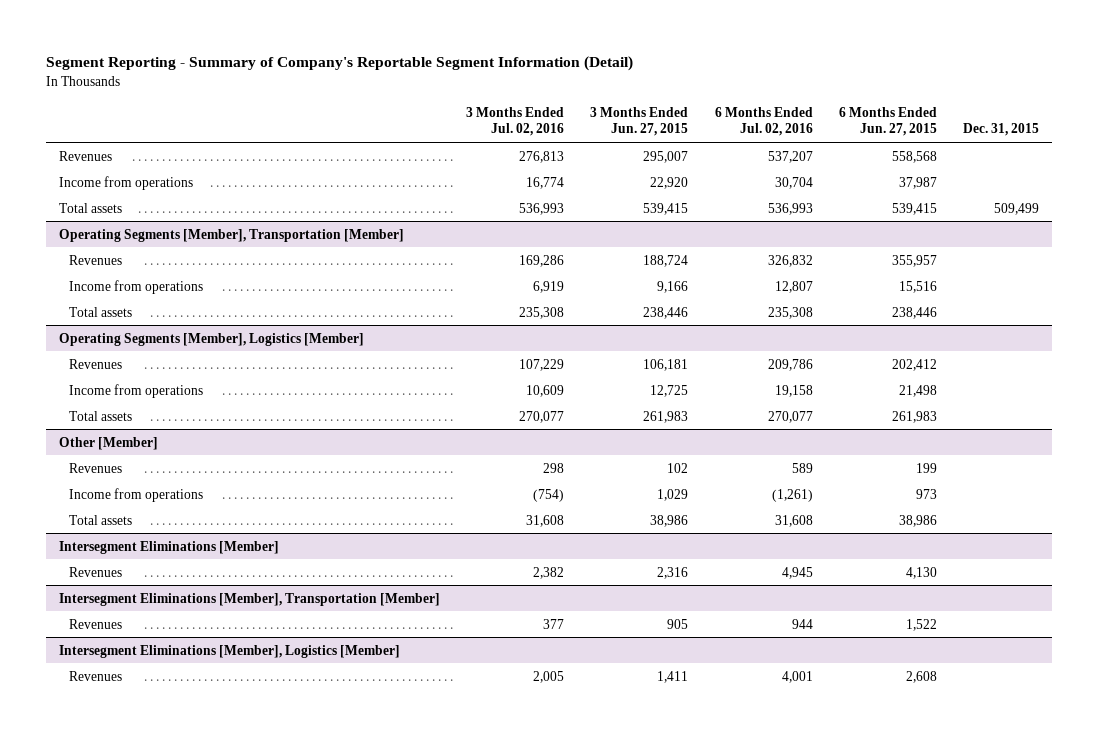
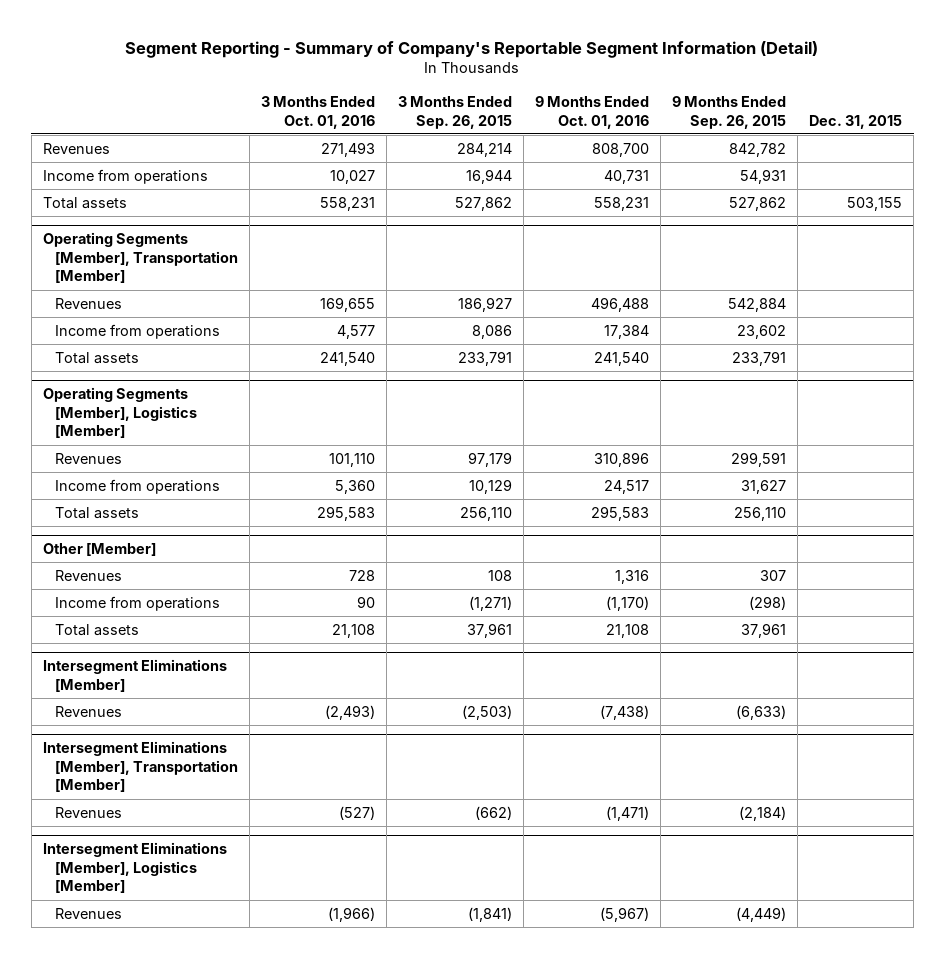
- | 3 Months Ended Jul. 02, 2016 | 3 Months Ended Jun. 27, 2015 | 6 Months Ended Jul. 02, 2016 | 6 Months Ended Jun. 27, 2015 | Dec. 31, 2015
+ | 3 Months Ended Oct. 01, 2016 | 3 Months Ended Sep. 26, 2015 | 9 Months Ended Oct. 01, 2016 | 9 Months Ended Sep. 26, 2015 | Dec. 31, 2015
- Total assets | 536,993 | 539,415 | 536,993 | 539,415 | 509,499
+ Total assets | 558,231 | 527,862 | 558,231 | 527,862 | 503,155

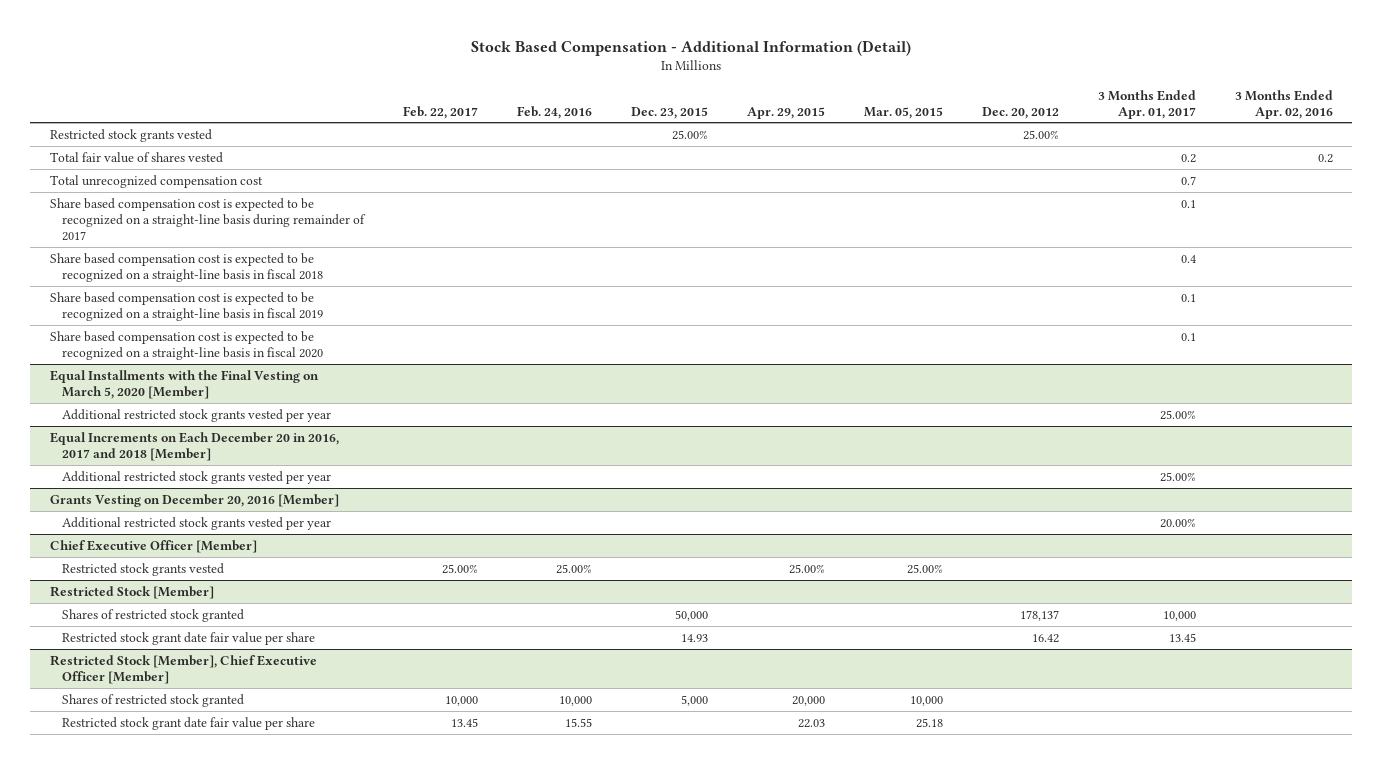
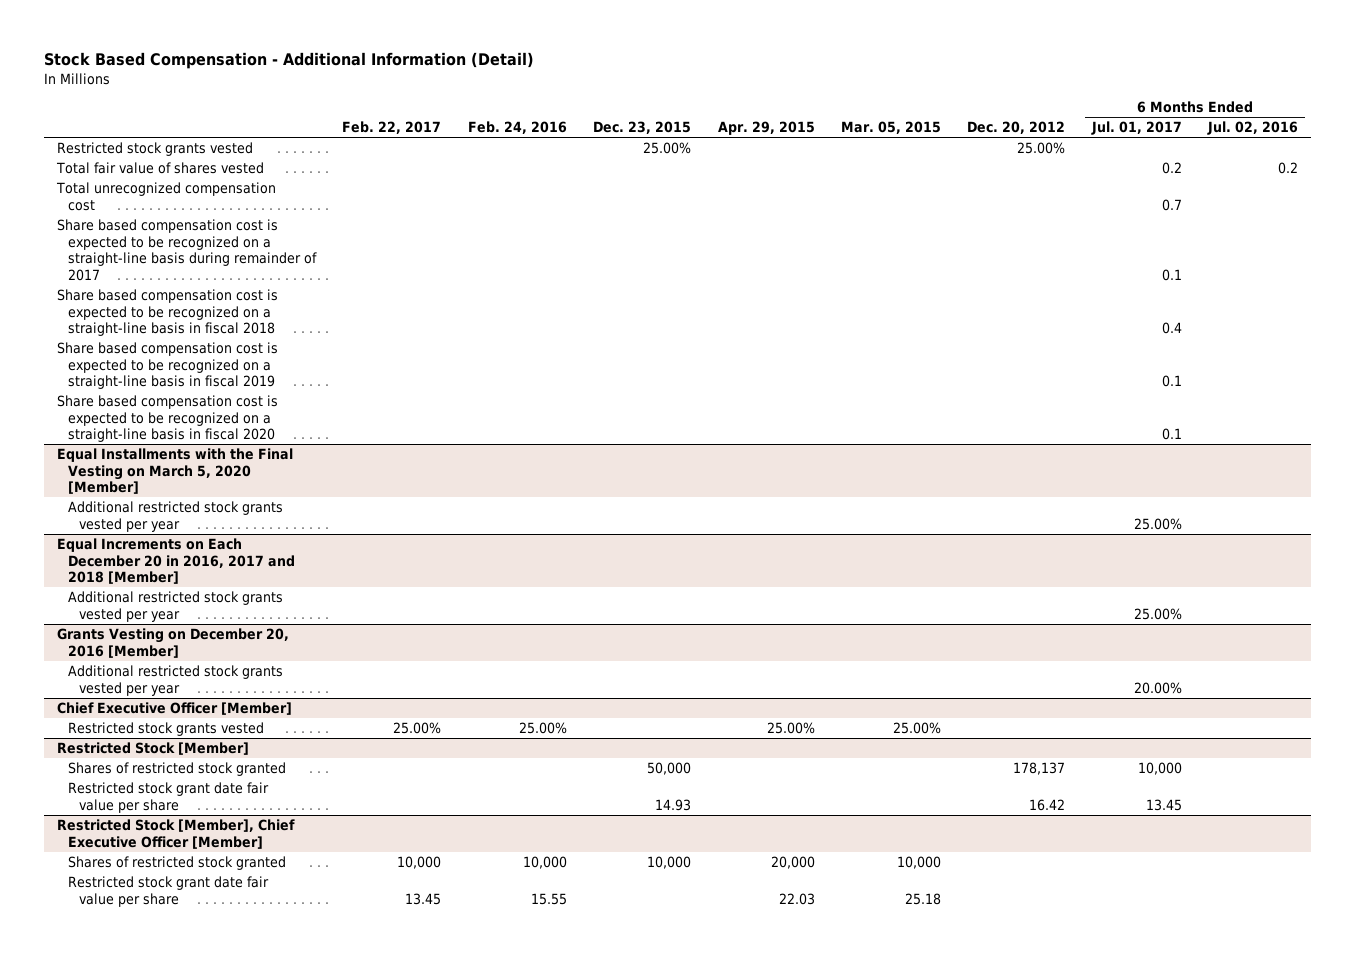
- | Feb. 22, 2017 | Feb. 24, 2016 | Dec. 23, 2015 | Apr. 29, 2015 | Mar. 05, 2015 | Dec. 20, 2012 | 3 Months Ended Apr. 01, 2017 | 3 Months Ended Apr. 02, 2016
+ | Feb. 22, 2017 | Feb. 24, 2016 | Dec. 23, 2015 | Apr. 29, 2015 | Mar. 05, 2015 | Dec. 20, 2012 | 6 Months Ended Jul. 01, 2017 | 6 Months Ended Jul. 02, 2016
@ Restricted Stock [Member], Chief Executive Officer [Member]
- Shares of restricted stock granted | 10,000 | 10,000 | 5,000 | 20,000 | 10,000 | | |
+ Shares of restricted stock granted | 10,000 | 10,000 | 10,000 | 20,000 | 10,000 | | |

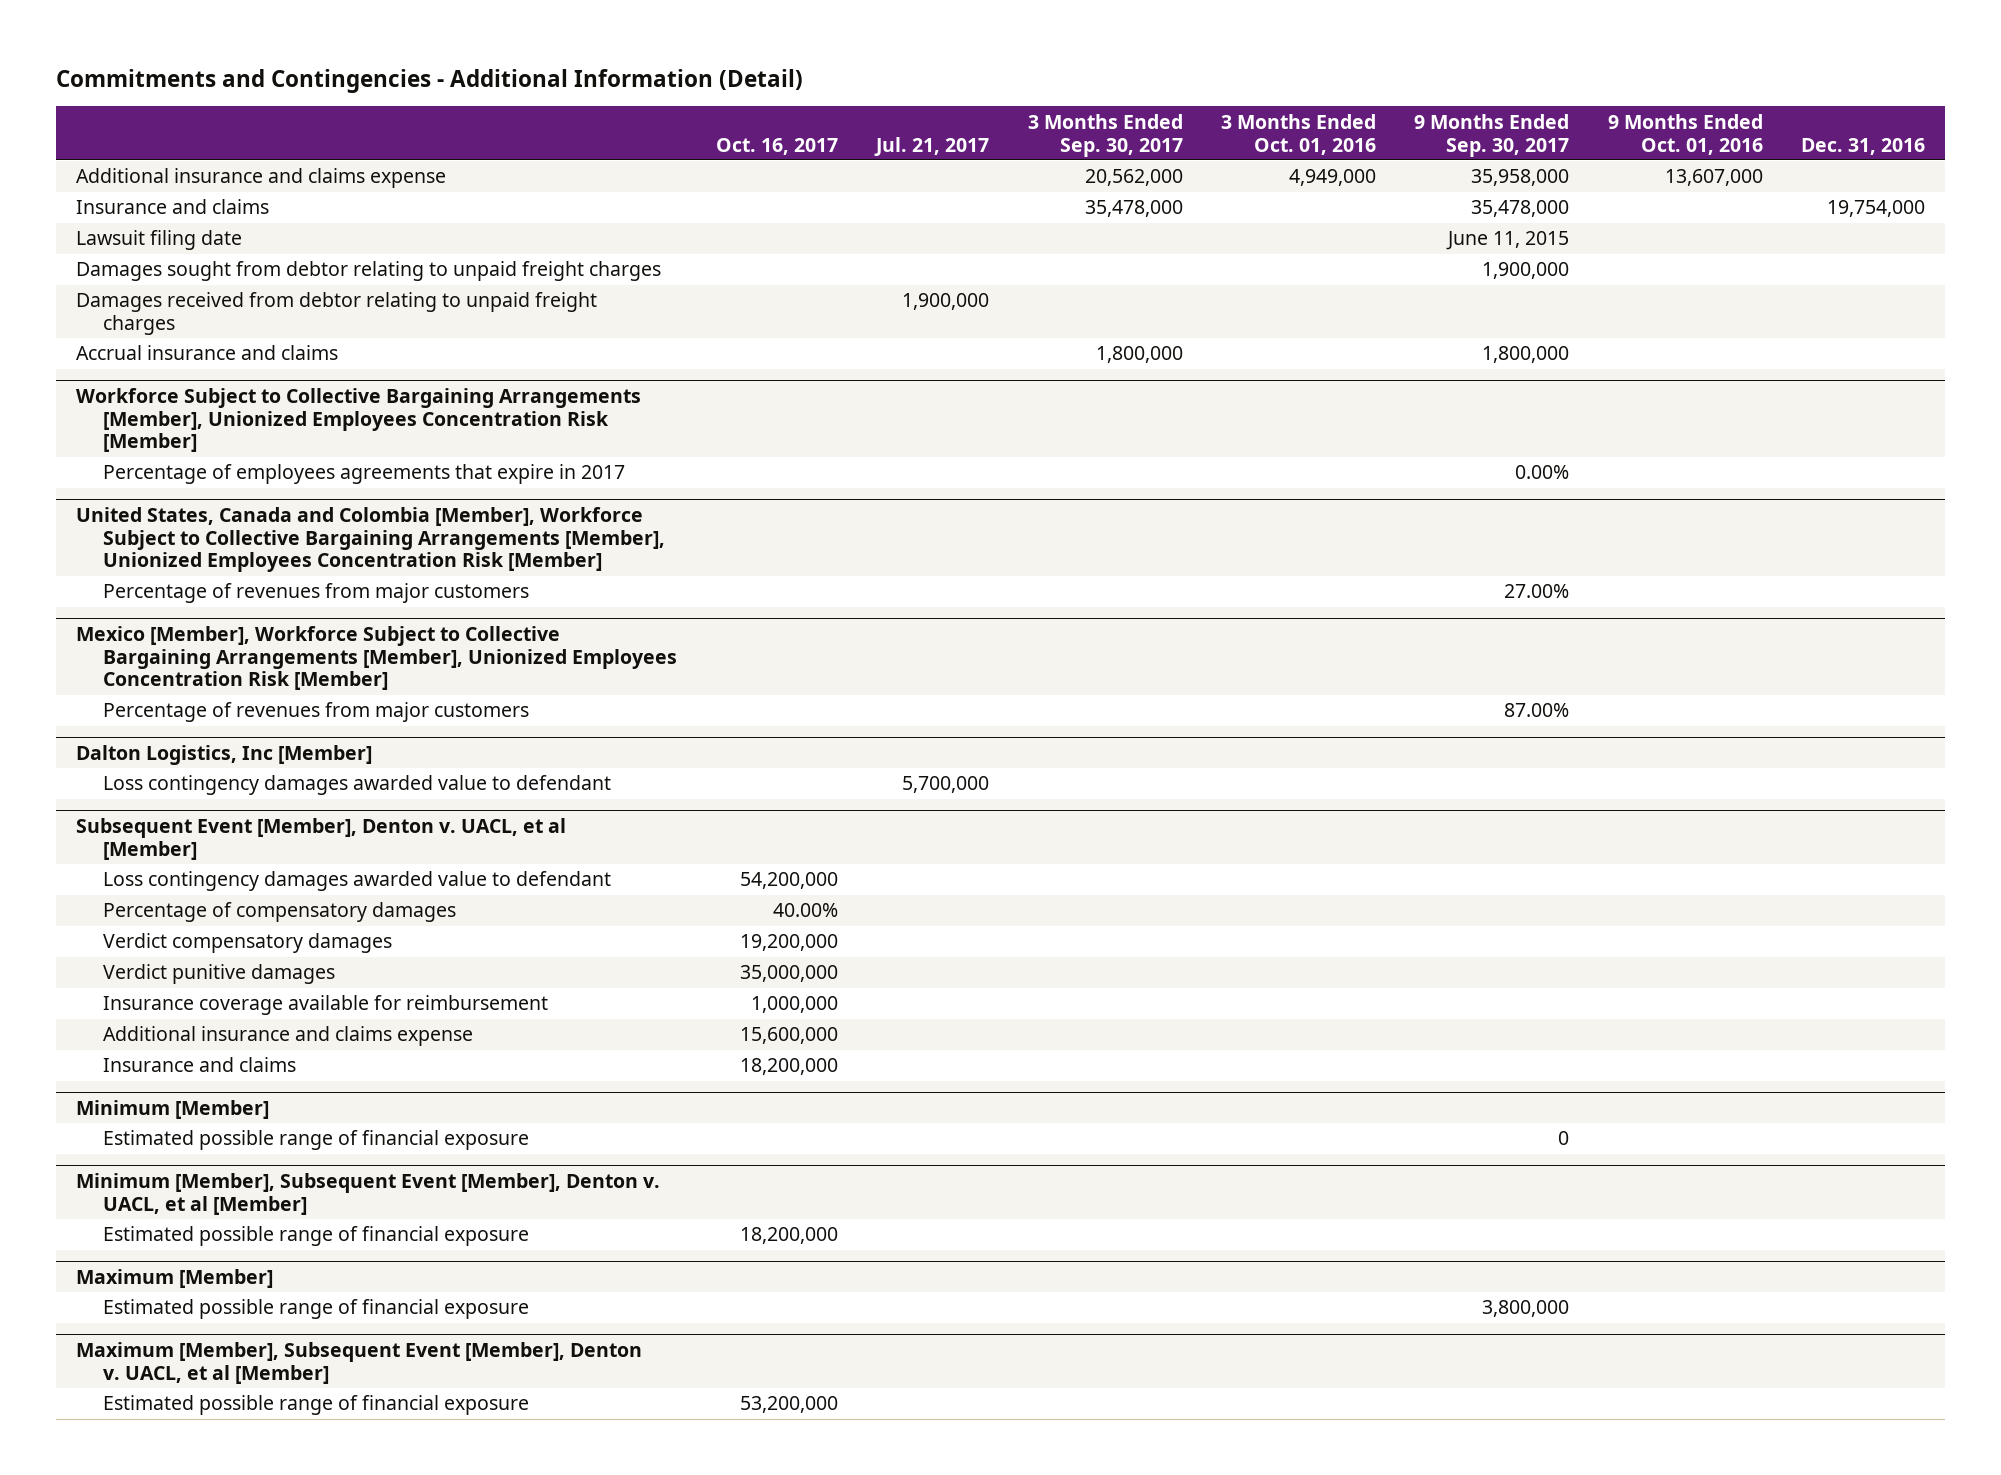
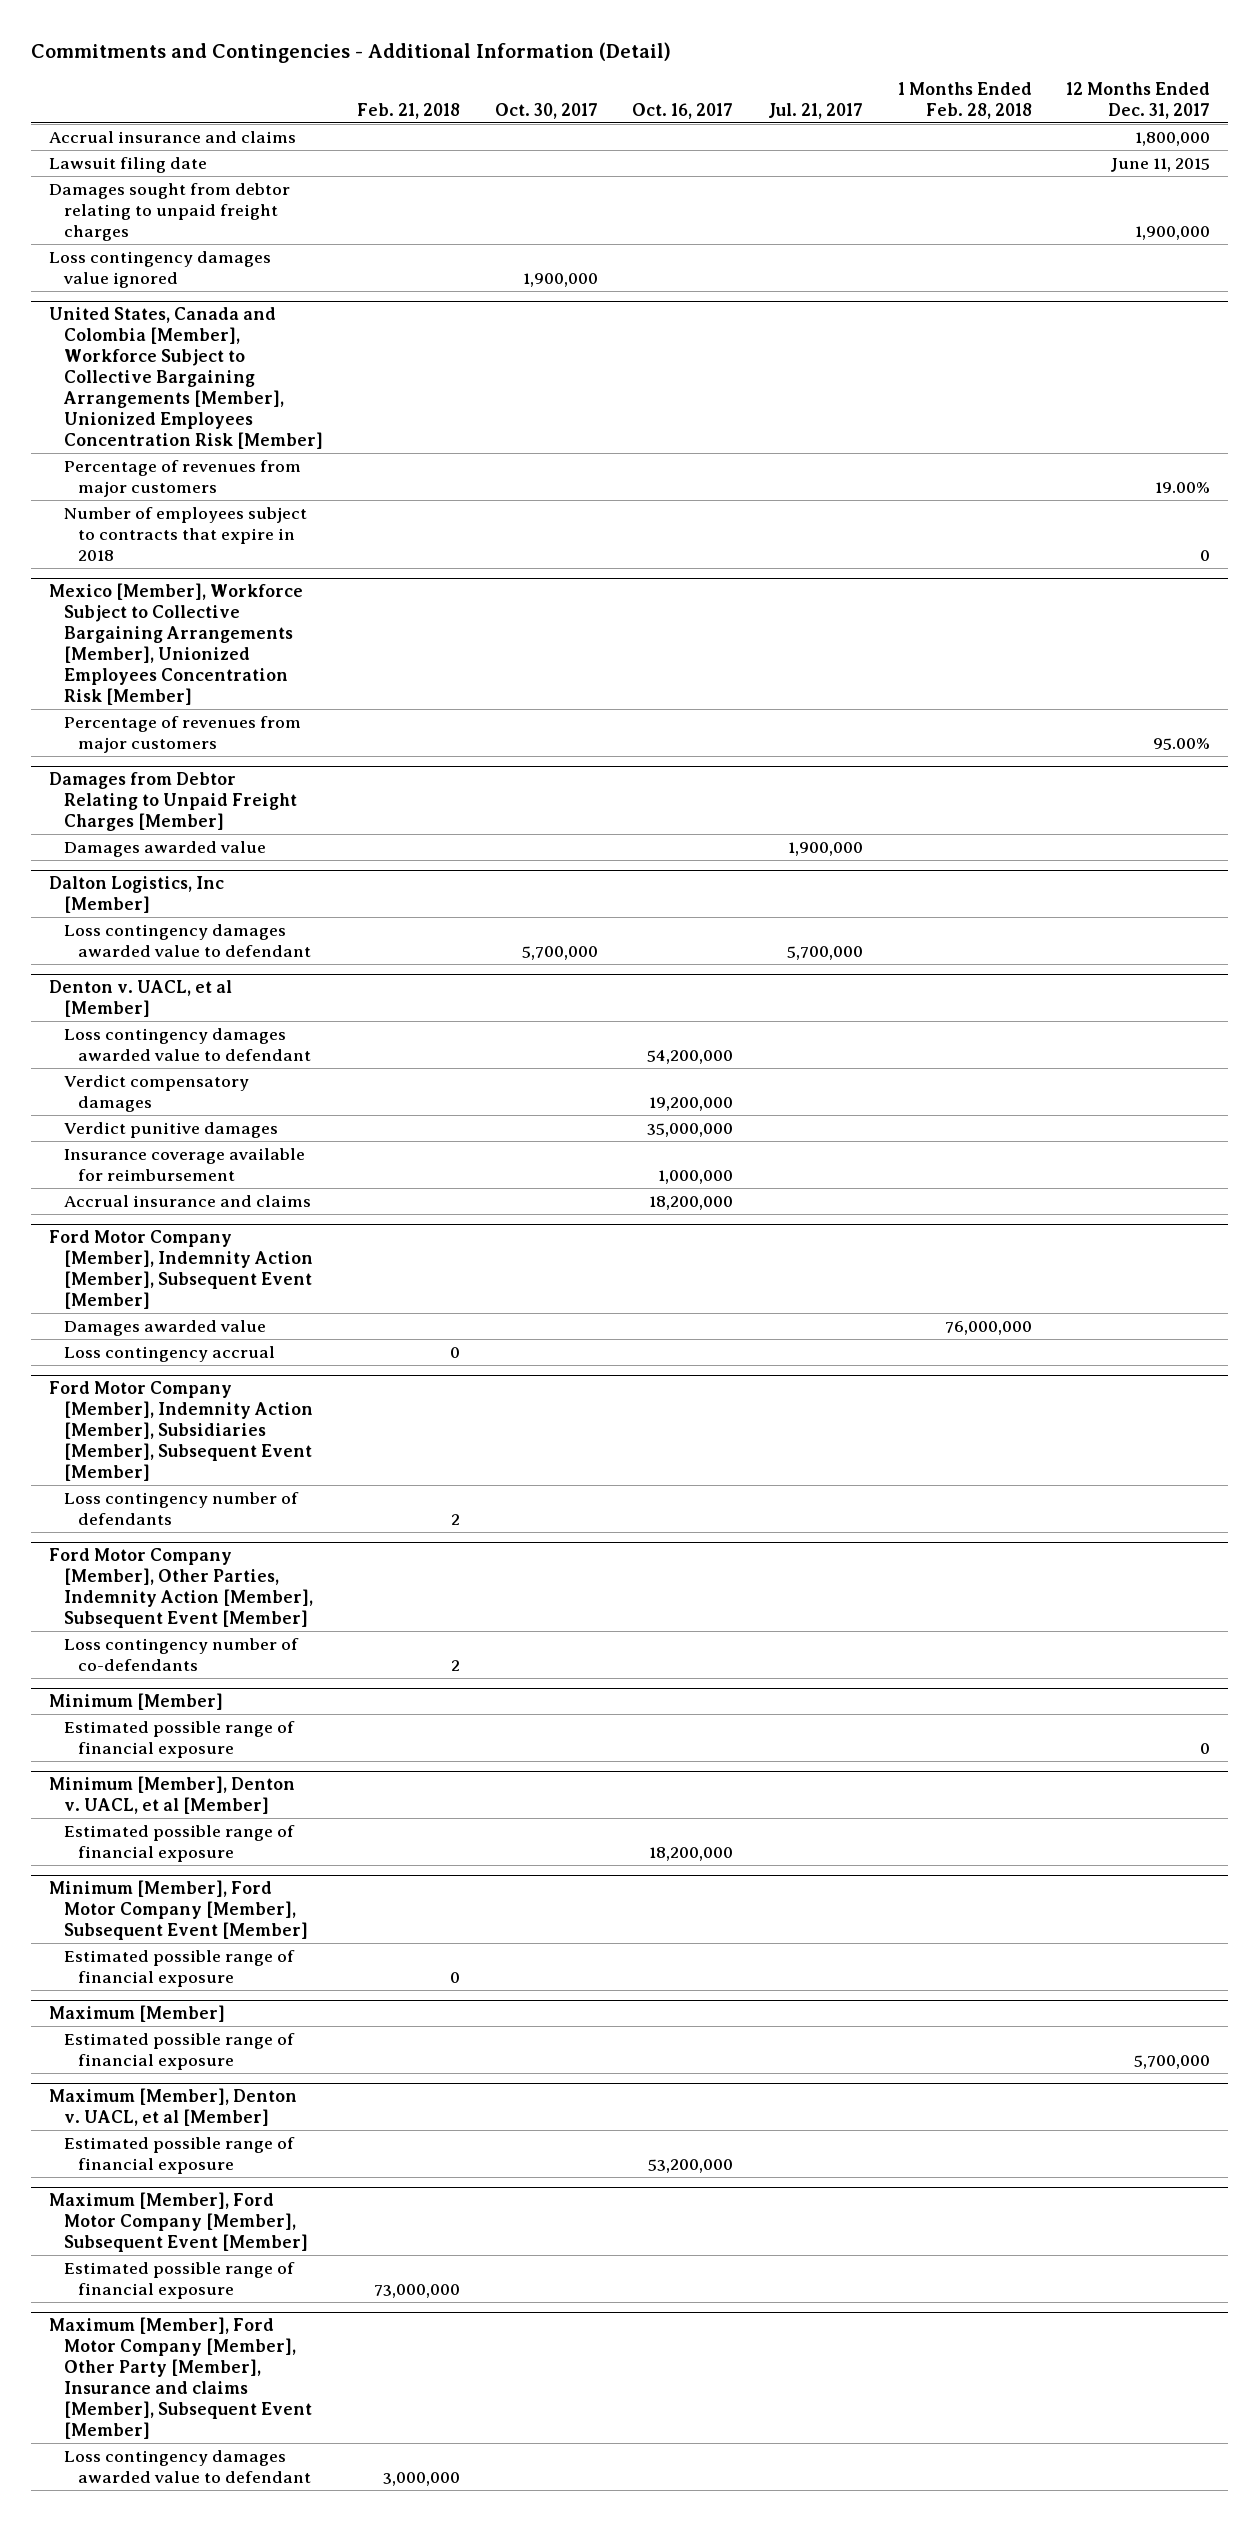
- | Oct. 16, 2017 | Jul. 21, 2017 | 3 Months Ended Sep. 30, 2017 | 3 Months Ended Oct. 01, 2016 | 9 Months Ended Sep. 30, 2017 | 9 Months Ended Oct. 01, 2016 | Dec. 31, 2016
+ | Feb. 21, 2018 | Oct. 30, 2017 | Oct. 16, 2017 | Jul. 21, 2017 | 1 Months Ended Feb. 28, 2018 | 12 Months Ended Dec. 31, 2017
- Additional insurance and claims expense | | | 20,562,000 | 4,949,000 | 35,958,000 | 13,607,000 |
- Insurance and claims | | | 35,478,000 | | 35,478,000 | | 19,754,000
moved up: Accrual insurance and claims | | | | | | 1,800,000
- Damages received from debtor relating to unpaid freight charges | | 1,900,000 | | | | |
- Workforce Subject to Collective Bargaining Arrangements [Member], Unionized Employees Concentration Risk [Member]
- Percentage of employees agreements that expire in 2017 | | | | | 0.00% | |
+ Loss contingency damages value ignored | | 1,900,000 | | | |
@ United States, Canada and Colombia [Member], Workforce Subject to Collective Bargaining Arrangements [Member], Unionized Employees Concentration Risk [Member]
+ Number of employees subject to contracts that expire in 2018 | | | | | | 0
+ Damages from Debtor Relating to Unpaid Freight Charges [Member]
+ Damages awarded value | | | | 1,900,000 | |
- Subsequent Event [Member], Denton v. UACL, et al [Member]
+ Denton v. UACL, et al [Member]
- Percentage of compensatory damages | 40.00% | | | | | |
- Additional insurance and claims expense | 15,600,000 | | | | | |
- Insurance and claims | 18,200,000 | | | | | |
+ Accrual insurance and claims | | | 18,200,000 | | |
+ Ford Motor Company [Member], Indemnity Action [Member], Subsequent Event [Member]
+ Damages awarded value | | | | | 76,000,000 |
+ Loss contingency accrual | 0 | | | | |
+ Ford Motor Company [Member], Indemnity Action [Member], Subsidiaries [Member], Subsequent Event [Member]
+ Loss contingency number of defendants | 2 | | | | |
+ Ford Motor Company [Member], Other Parties, Indemnity Action [Member], Subsequent Event [Member]
+ Loss contingency number of co-defendants | 2 | | | | |
- Minimum [Member], Subsequent Event [Member], Denton v. UACL, et al [Member]
+ Minimum [Member], Denton v. UACL, et al [Member]
+ Minimum [Member], Ford Motor Company [Member], Subsequent Event [Member]
+ Estimated possible range of financial exposure | 0 | | | | |
- Maximum [Member], Subsequent Event [Member], Denton v. UACL, et al [Member]
+ Maximum [Member], Denton v. UACL, et al [Member]
+ Maximum [Member], Ford Motor Company [Member], Subsequent Event [Member]
+ Estimated possible range of financial exposure | 73,000,000 | | | | |
+ Maximum [Member], Ford Motor Company [Member], Other Party [Member], Insurance and claims [Member], Subsequent Event [Member]
+ Loss contingency damages awarded value to defendant | 3,000,000 | | | | |

